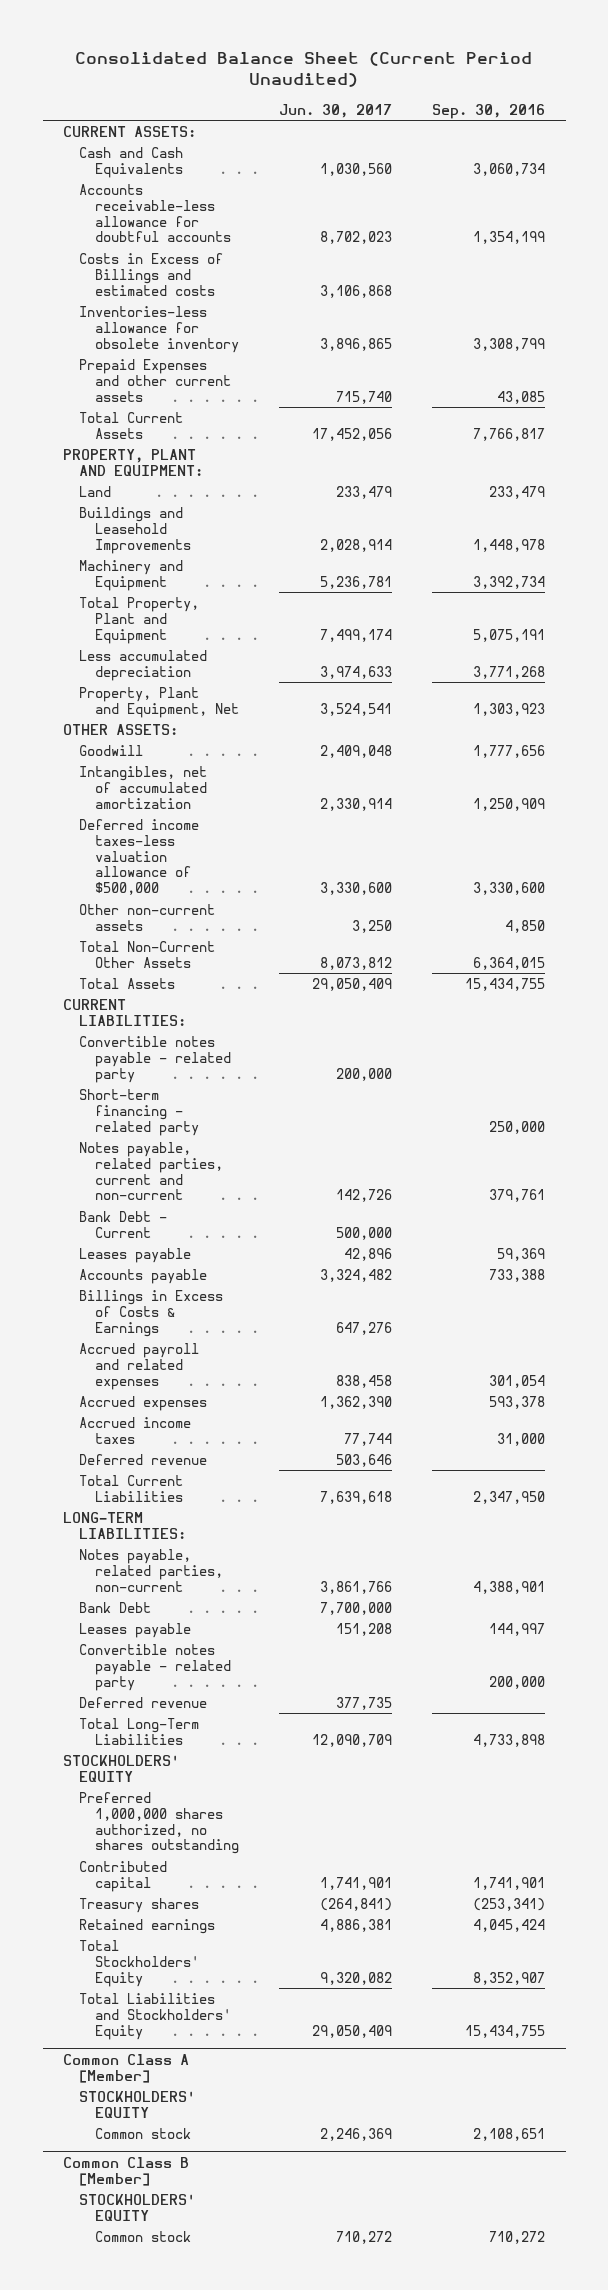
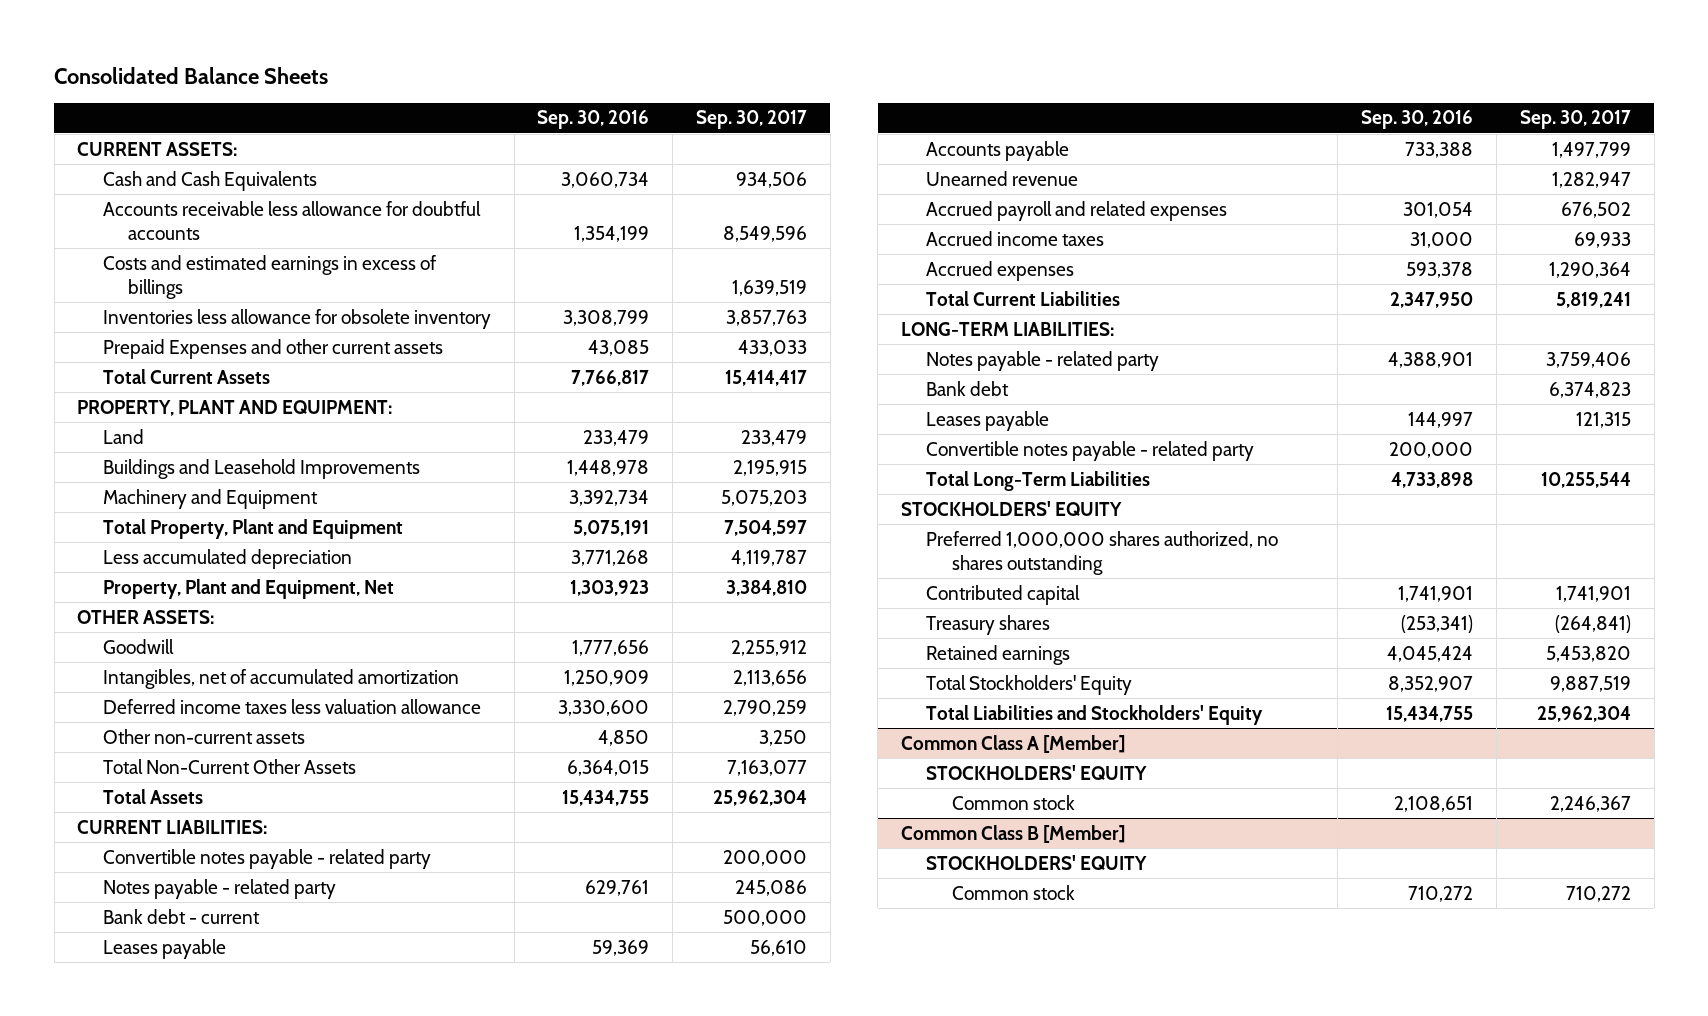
- Consolidated Balance Sheet (Current Period Unaudited)
+ Consolidated Balance Sheets
- | Jun. 30, 2017 | Sep. 30, 2016
+ | Sep. 30, 2016 | Sep. 30, 2017
- Accounts receivable-less allowance for doubtful accounts | 8,702,023 | 1,354,199
- Costs in Excess of Billings and estimated costs | 3,106,868 |
- Inventories-less allowance for obsolete inventory | 3,896,865 | 3,308,799
+ Accounts receivable less allowance for doubtful accounts | 1,354,199 | 8,549,596
+ Costs and estimated earnings in excess of billings | | 1,639,519
+ Inventories less allowance for obsolete inventory | 3,308,799 | 3,857,763
- Deferred income taxes-less valuation allowance of $500,000 | 3,330,600 | 3,330,600
+ Deferred income taxes less valuation allowance | 3,330,600 | 2,790,259
- Short-term financing - related party | | 250,000
- Notes payable, related parties, current and non-current | 142,726 | 379,761
- Bank Debt - Current | 500,000 |
+ Notes payable - related party | 629,761 | 245,086
+ Bank debt - current | | 500,000
- Billings in Excess of Costs & Earnings | 647,276 |
+ Unearned revenue | | 1,282,947
- Deferred revenue | 503,646 |
moved down: Accrued expenses | 593,378 | 1,290,364
- Notes payable, related parties, non-current | 3,861,766 | 4,388,901
- Bank Debt | 7,700,000 |
+ Notes payable - related party | 4,388,901 | 3,759,406
+ Bank debt | | 6,374,823
- Deferred revenue | 377,735 |

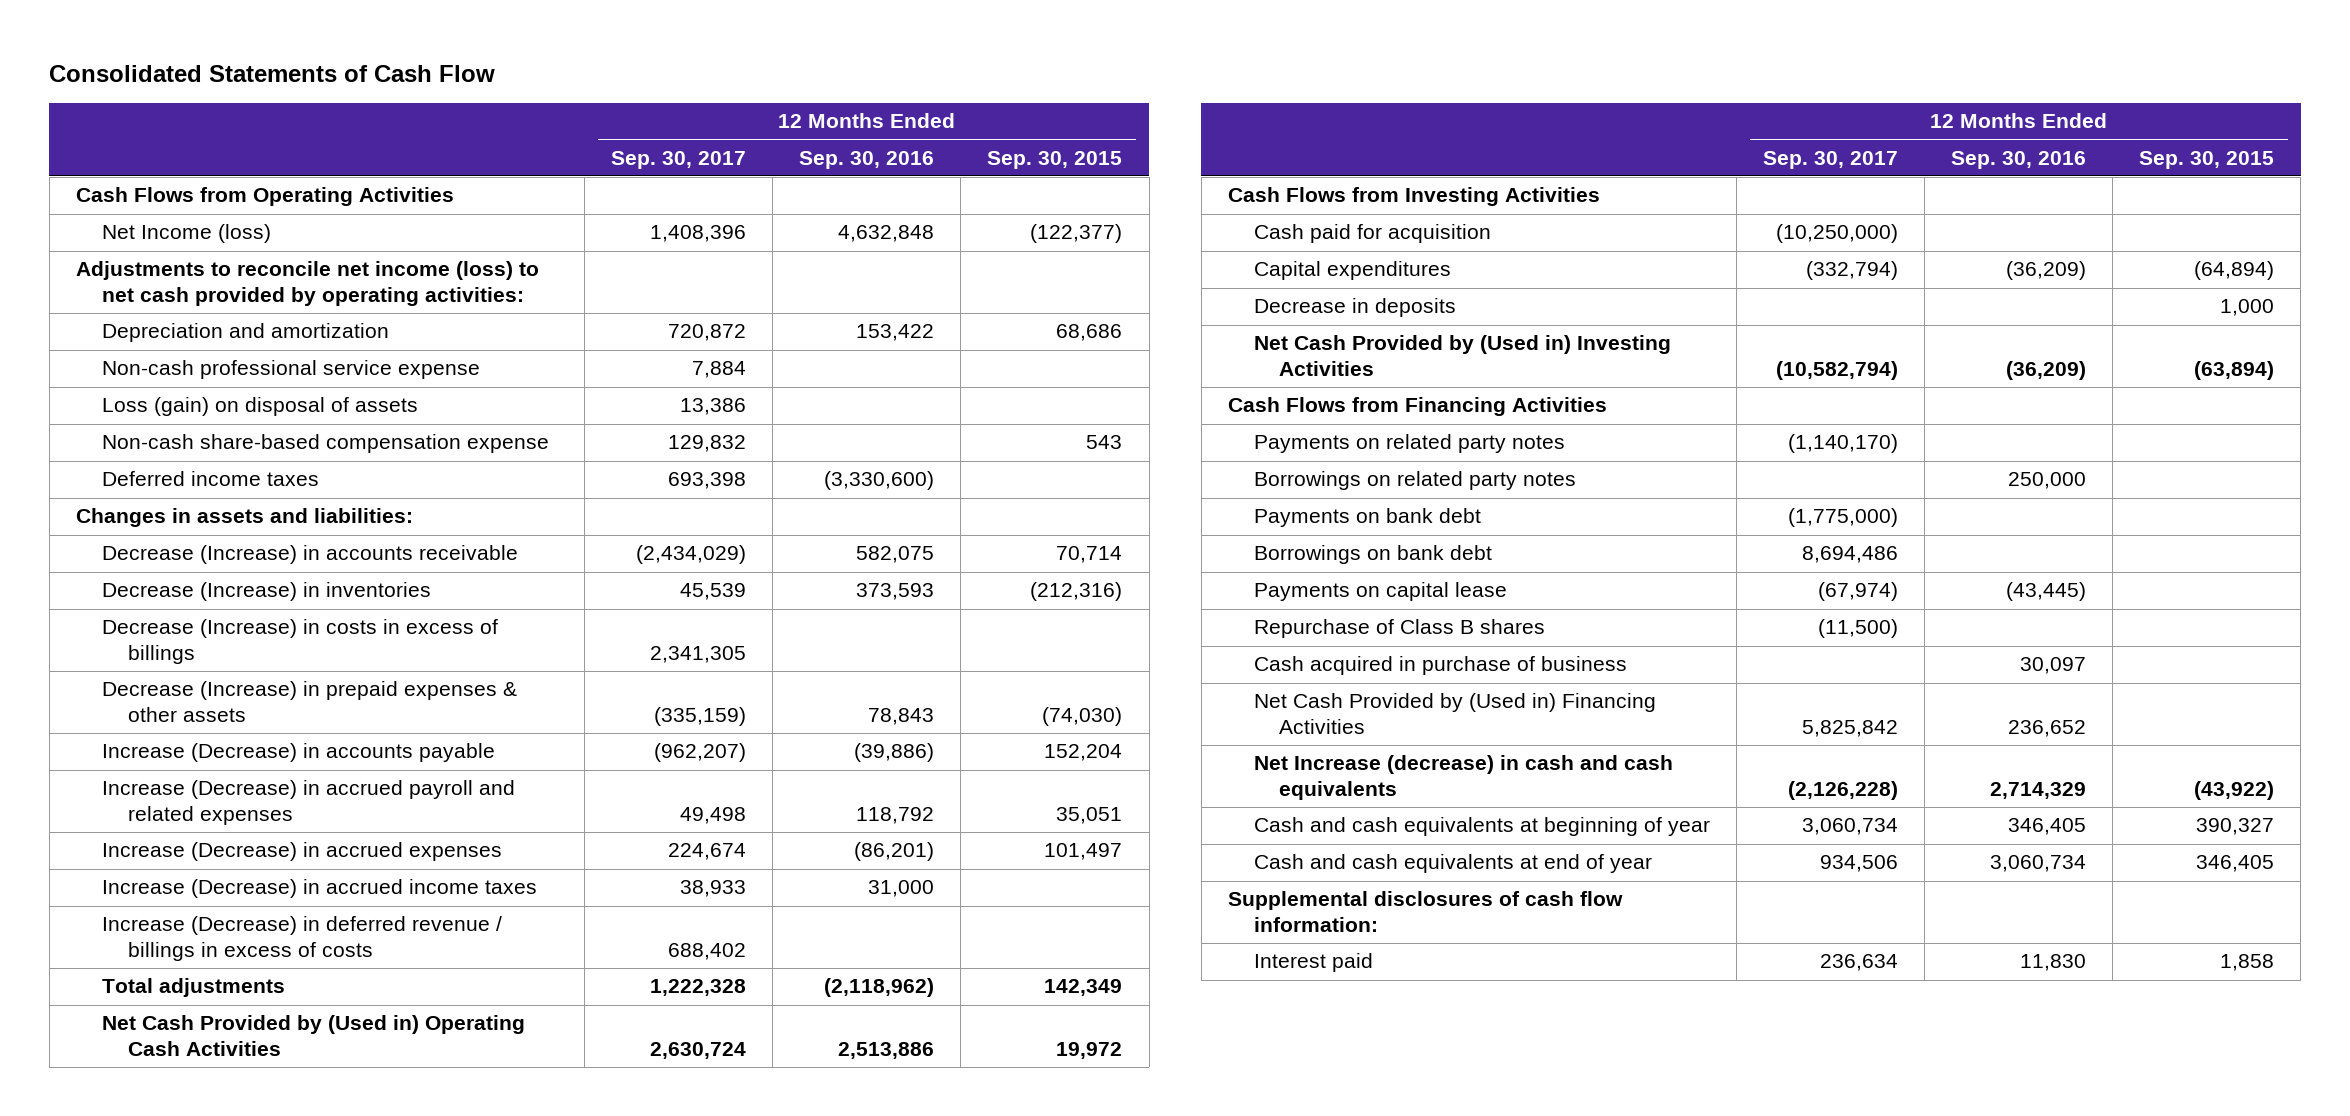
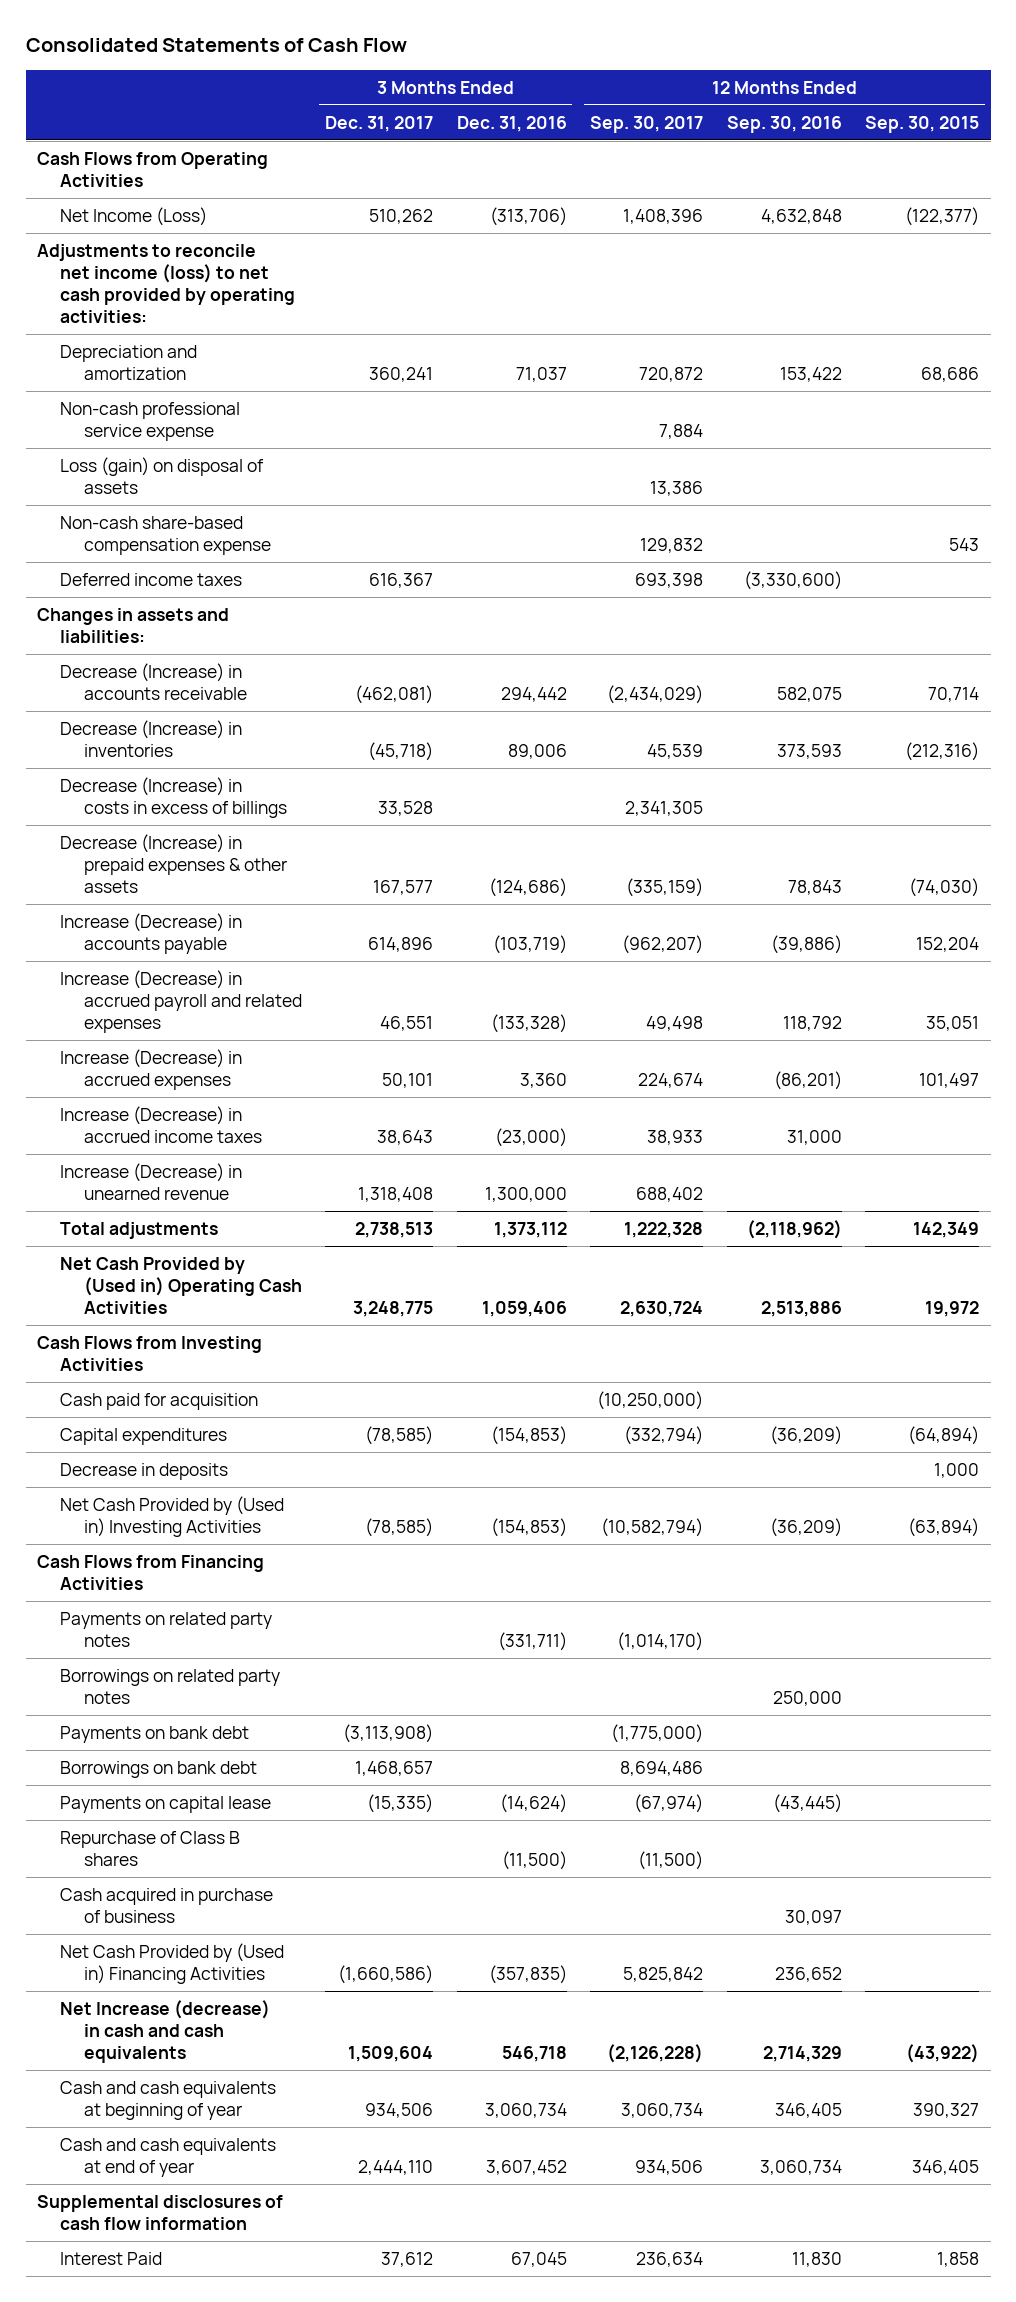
- | 12 Months Ended Sep. 30, 2017 | 12 Months Ended Sep. 30, 2016 | 12 Months Ended Sep. 30, 2015
+ | 3 Months Ended Dec. 31, 2017 | 3 Months Ended Dec. 31, 2016 | 12 Months Ended Sep. 30, 2017 | 12 Months Ended Sep. 30, 2016 | 12 Months Ended Sep. 30, 2015
- Net Income (loss) | 1,408,396 | 4,632,848 | (122,377)
+ Net Income (Loss) | 510,262 | (313,706) | 1,408,396 | 4,632,848 | (122,377)
- Increase (Decrease) in deferred revenue / billings in excess of costs | 688,402 | |
+ Increase (Decrease) in unearned revenue | 1,318,408 | 1,300,000 | 688,402 | |
- Payments on related party notes | (1,140,170) | |
+ Payments on related party notes | | (331,711) | (1,014,170) | |
- Supplemental disclosures of cash flow information:
- Interest paid | 236,634 | 11,830 | 1,858
+ Supplemental disclosures of cash flow information
+ Interest Paid | 37,612 | 67,045 | 236,634 | 11,830 | 1,858

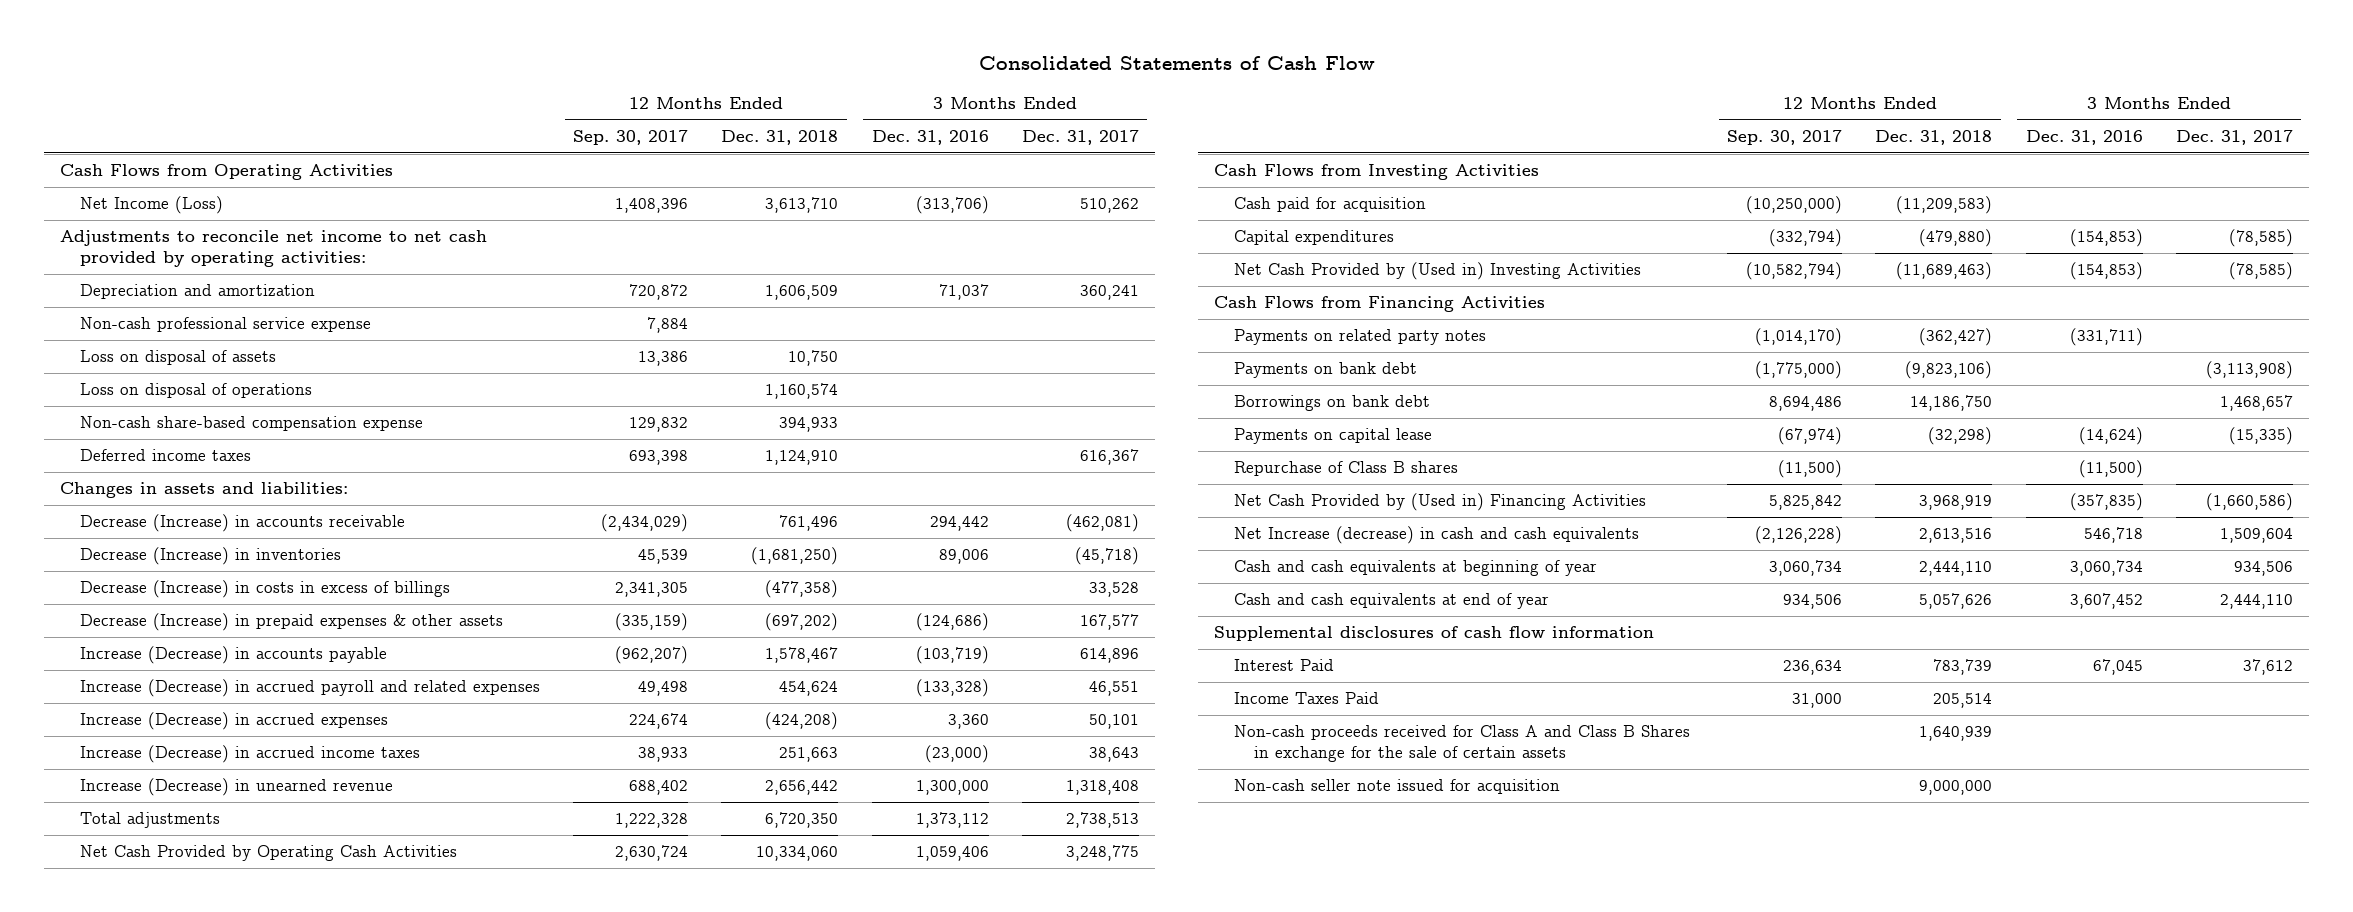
- | 3 Months Ended Dec. 31, 2017 | 3 Months Ended Dec. 31, 2016 | 12 Months Ended Sep. 30, 2017 | 12 Months Ended Sep. 30, 2016 | 12 Months Ended Sep. 30, 2015
+ | 12 Months Ended Sep. 30, 2017 | 12 Months Ended Dec. 31, 2018 | 3 Months Ended Dec. 31, 2016 | 3 Months Ended Dec. 31, 2017
- Adjustments to reconcile net income (loss) to net cash provided by operating activities:
+ Adjustments to reconcile net income to net cash provided by operating activities:
- Loss (gain) on disposal of assets | | | 13,386 | |
+ Loss on disposal of assets | 13,386 | 10,750 | |
+ Loss on disposal of operations | | 1,160,574 | |
- Net Cash Provided by (Used in) Operating Cash Activities | 3,248,775 | 1,059,406 | 2,630,724 | 2,513,886 | 19,972
+ Net Cash Provided by Operating Cash Activities | 2,630,724 | 10,334,060 | 1,059,406 | 3,248,775
- Decrease in deposits | | | | | 1,000
- Borrowings on related party notes | | | | 250,000 |
- Cash acquired in purchase of business | | | | 30,097 |
+ Income Taxes Paid | 31,000 | 205,514 | |
+ Non-cash proceeds received for Class A and Class B Shares in exchange for the sale of certain assets | | 1,640,939 | |
+ Non-cash seller note issued for acquisition | | 9,000,000 | |

